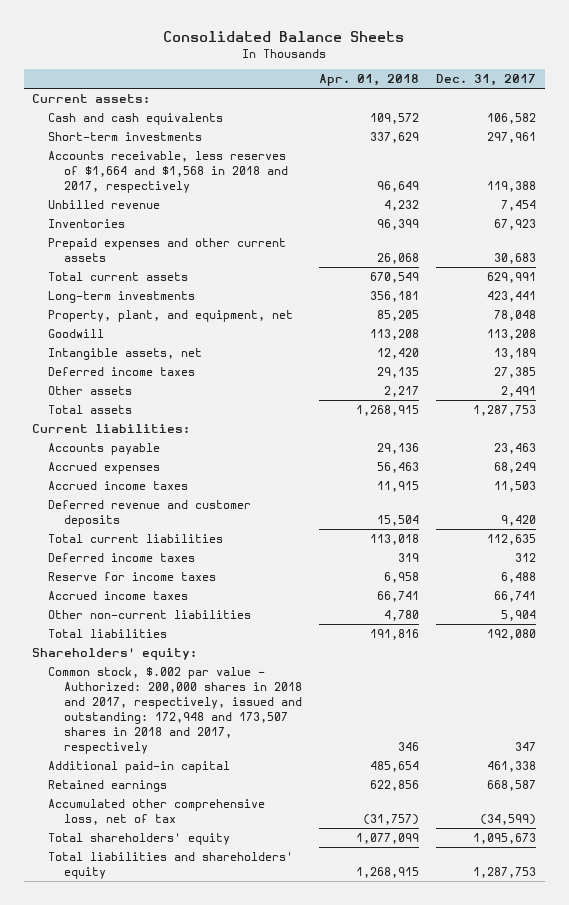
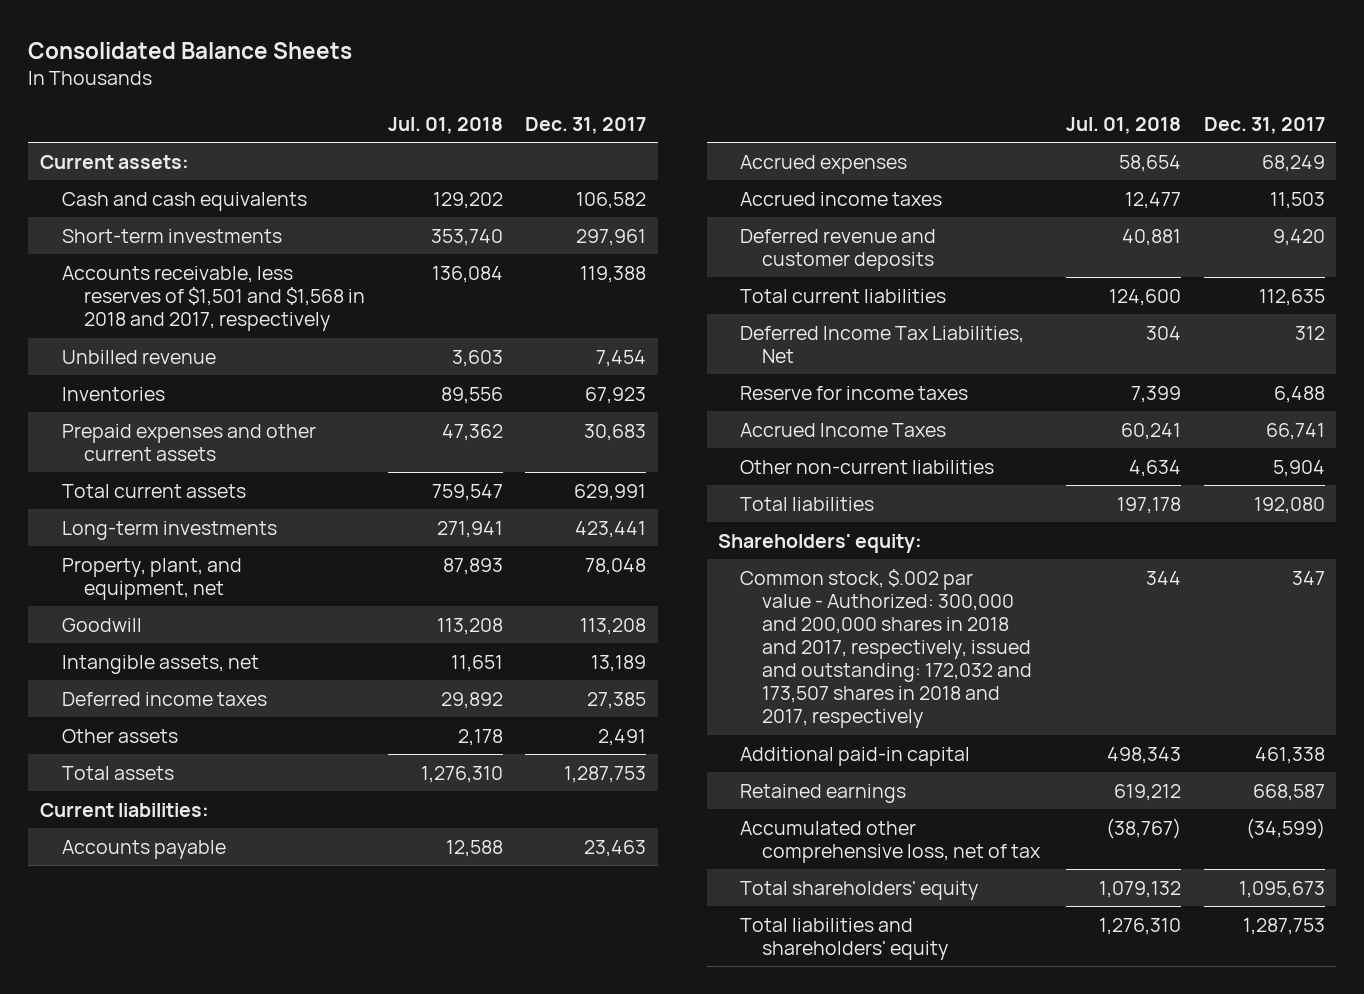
- | Apr. 01, 2018 | Dec. 31, 2017
+ | Jul. 01, 2018 | Dec. 31, 2017
- Accounts receivable, less reserves of $1,664 and $1,568 in 2018 and 2017, respectively | 96,649 | 119,388
+ Accounts receivable, less reserves of $1,501 and $1,568 in 2018 and 2017, respectively | 136,084 | 119,388
- Deferred income taxes | 319 | 312
+ Deferred Income Tax Liabilities, Net | 304 | 312
- Accrued income taxes | 66,741 | 66,741
+ Accrued Income Taxes | 60,241 | 66,741
- Common stock, $.002 par value - Authorized: 200,000 shares in 2018 and 2017, respectively, issued and outstanding: 172,948 and 173,507 shares in 2018 and 2017, respectively | 346 | 347
+ Common stock, $.002 par value - Authorized: 300,000 and 200,000 shares in 2018 and 2017, respectively, issued and outstanding: 172,032 and 173,507 shares in 2018 and 2017, respectively | 344 | 347

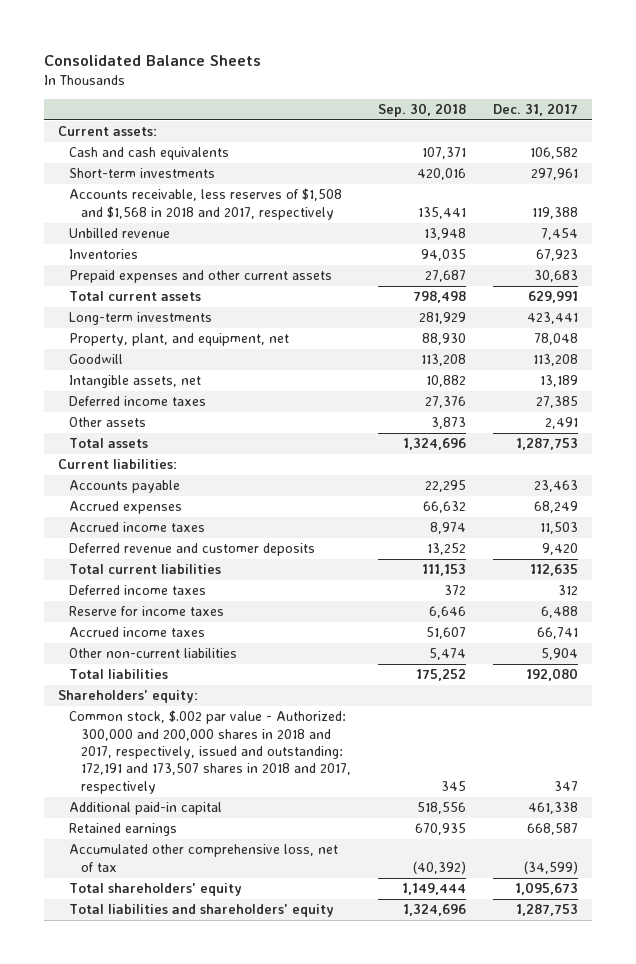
- | Jul. 01, 2018 | Dec. 31, 2017
+ | Sep. 30, 2018 | Dec. 31, 2017
- Accounts receivable, less reserves of $1,501 and $1,568 in 2018 and 2017, respectively | 136,084 | 119,388
+ Accounts receivable, less reserves of $1,508 and $1,568 in 2018 and 2017, respectively | 135,441 | 119,388
- Deferred Income Tax Liabilities, Net | 304 | 312
+ Deferred income taxes | 372 | 312
- Accrued Income Taxes | 60,241 | 66,741
+ Accrued income taxes | 51,607 | 66,741
- Common stock, $.002 par value - Authorized: 300,000 and 200,000 shares in 2018 and 2017, respectively, issued and outstanding: 172,032 and 173,507 shares in 2018 and 2017, respectively | 344 | 347
+ Common stock, $.002 par value - Authorized: 300,000 and 200,000 shares in 2018 and 2017, respectively, issued and outstanding: 172,191 and 173,507 shares in 2018 and 2017, respectively | 345 | 347

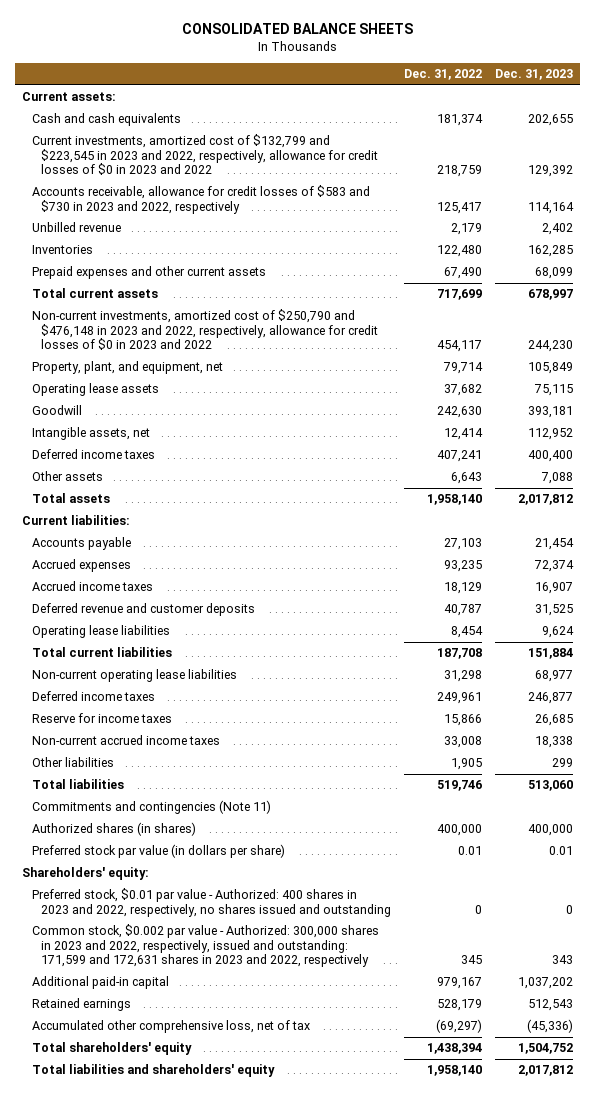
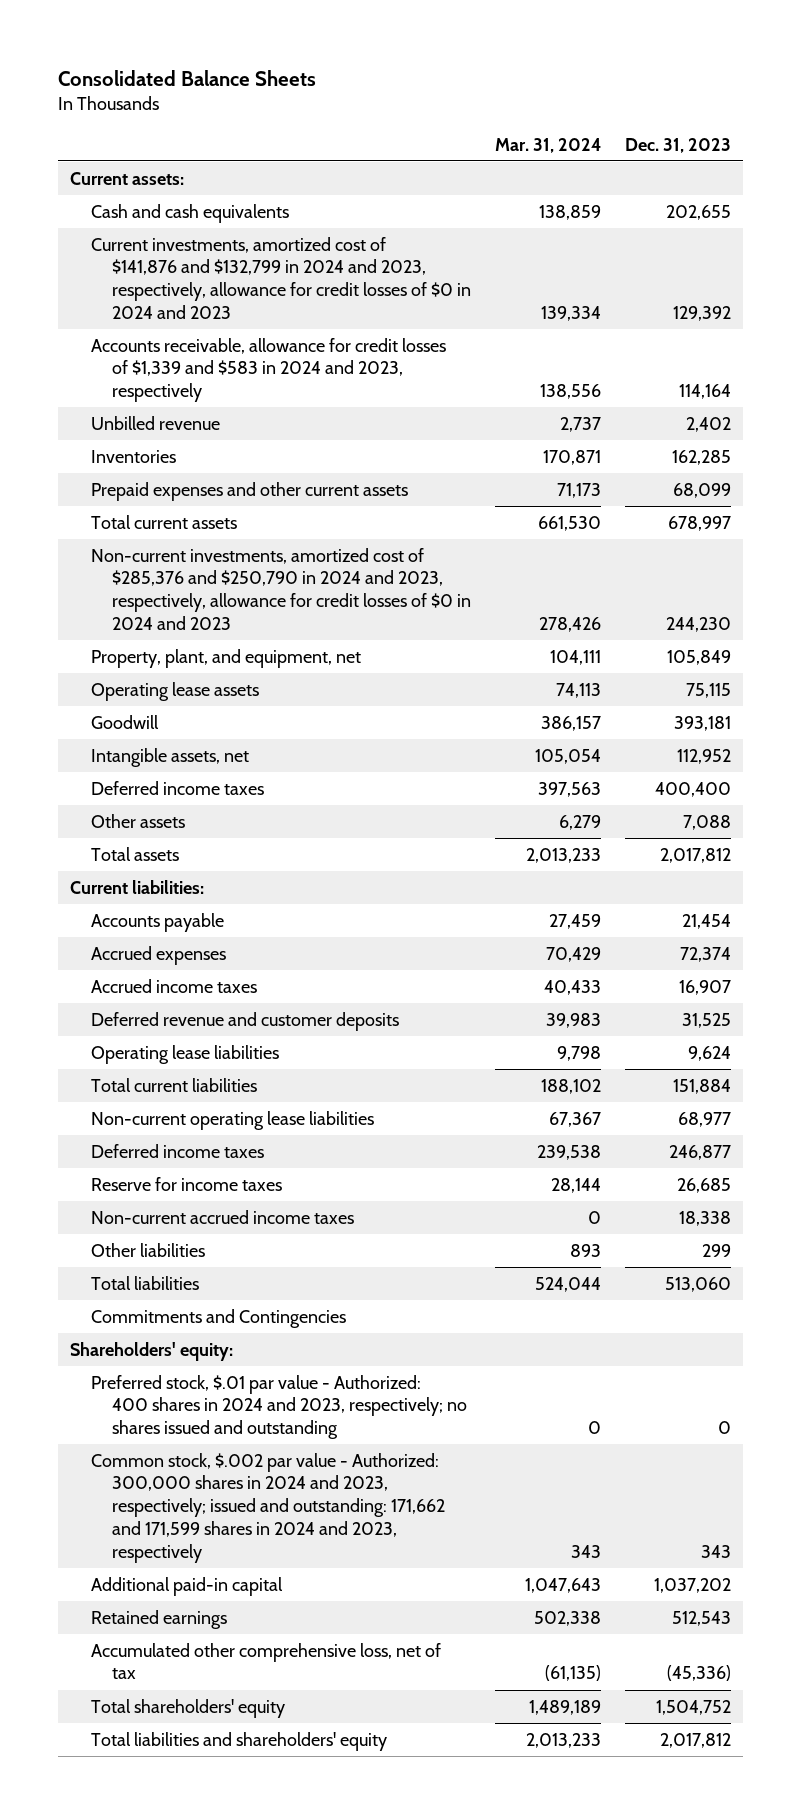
- CONSOLIDATED BALANCE SHEETS
+ Consolidated Balance Sheets
- | Dec. 31, 2022 | Dec. 31, 2023
+ | Mar. 31, 2024 | Dec. 31, 2023
- Current investments, amortized cost of $132,799 and $223,545 in 2023 and 2022, respectively, allowance for credit losses of $0 in 2023 and 2022 | 218,759 | 129,392
- Accounts receivable, allowance for credit losses of $583 and $730 in 2023 and 2022, respectively | 125,417 | 114,164
+ Current investments, amortized cost of $141,876 and $132,799 in 2024 and 2023, respectively, allowance for credit losses of $0 in 2024 and 2023 | 139,334 | 129,392
+ Accounts receivable, allowance for credit losses of $1,339 and $583 in 2024 and 2023, respectively | 138,556 | 114,164
- Non-current investments, amortized cost of $250,790 and $476,148 in 2023 and 2022, respectively, allowance for credit losses of $0 in 2023 and 2022 | 454,117 | 244,230
+ Non-current investments, amortized cost of $285,376 and $250,790 in 2024 and 2023, respectively, allowance for credit losses of $0 in 2024 and 2023 | 278,426 | 244,230
- Commitments and contingencies (Note 11)
- Authorized shares (in shares) | 400,000 | 400,000
- Preferred stock par value (in dollars per share) | 0.01 | 0.01
+ Commitments and Contingencies
- Preferred stock, $0.01 par value - Authorized: 400 shares in 2023 and 2022, respectively, no shares issued and outstanding | 0 | 0
- Common stock, $0.002 par value - Authorized: 300,000 shares in 2023 and 2022, respectively, issued and outstanding: 171,599 and 172,631 shares in 2023 and 2022, respectively | 345 | 343
+ Preferred stock, $.01 par value - Authorized: 400 shares in 2024 and 2023, respectively; no shares issued and outstanding | 0 | 0
+ Common stock, $.002 par value - Authorized: 300,000 shares in 2024 and 2023, respectively; issued and outstanding: 171,662 and 171,599 shares in 2024 and 2023, respectively | 343 | 343

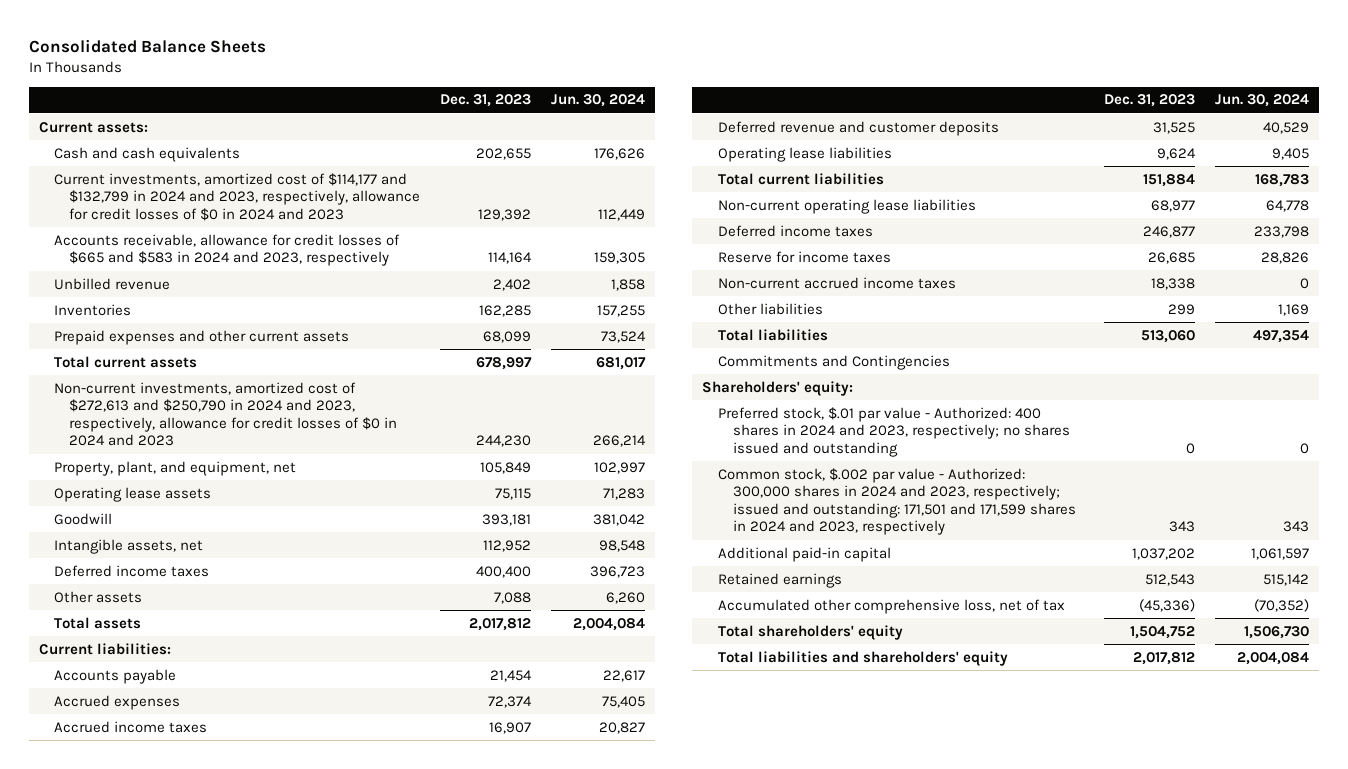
- | Mar. 31, 2024 | Dec. 31, 2023
+ | Dec. 31, 2023 | Jun. 30, 2024
- Current investments, amortized cost of $141,876 and $132,799 in 2024 and 2023, respectively, allowance for credit losses of $0 in 2024 and 2023 | 139,334 | 129,392
- Accounts receivable, allowance for credit losses of $1,339 and $583 in 2024 and 2023, respectively | 138,556 | 114,164
+ Current investments, amortized cost of $114,177 and $132,799 in 2024 and 2023, respectively, allowance for credit losses of $0 in 2024 and 2023 | 129,392 | 112,449
+ Accounts receivable, allowance for credit losses of $665 and $583 in 2024 and 2023, respectively | 114,164 | 159,305
- Non-current investments, amortized cost of $285,376 and $250,790 in 2024 and 2023, respectively, allowance for credit losses of $0 in 2024 and 2023 | 278,426 | 244,230
+ Non-current investments, amortized cost of $272,613 and $250,790 in 2024 and 2023, respectively, allowance for credit losses of $0 in 2024 and 2023 | 244,230 | 266,214
- Common stock, $.002 par value - Authorized: 300,000 shares in 2024 and 2023, respectively; issued and outstanding: 171,662 and 171,599 shares in 2024 and 2023, respectively | 343 | 343
+ Common stock, $.002 par value - Authorized: 300,000 shares in 2024 and 2023, respectively; issued and outstanding: 171,501 and 171,599 shares in 2024 and 2023, respectively | 343 | 343

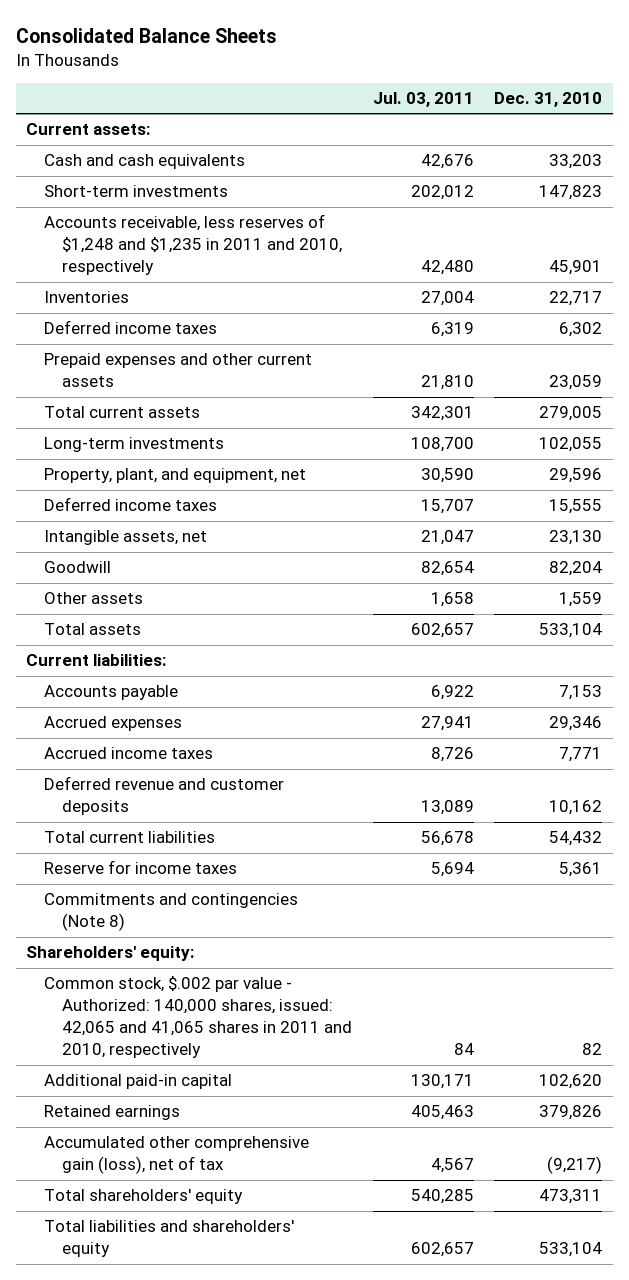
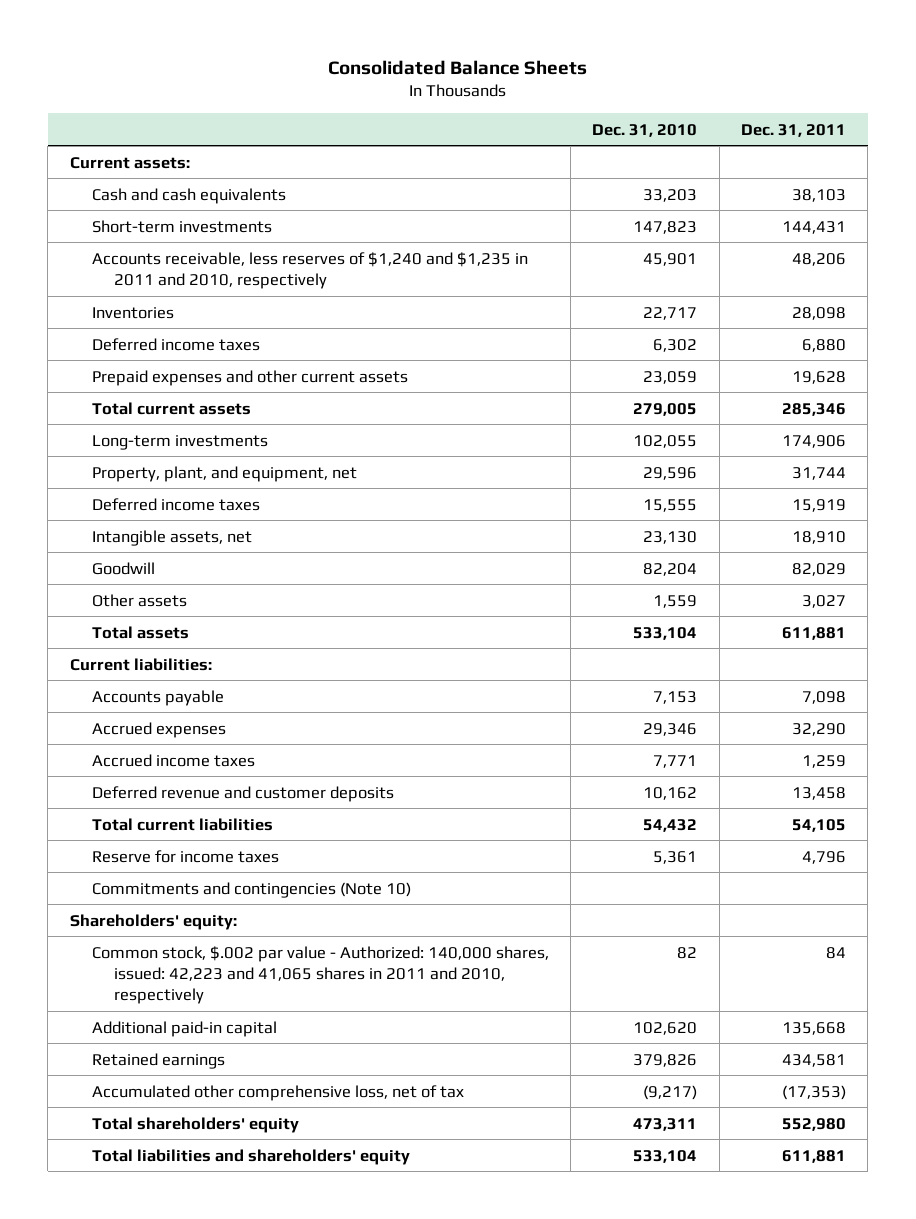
- | Jul. 03, 2011 | Dec. 31, 2010
+ | Dec. 31, 2010 | Dec. 31, 2011
- Accounts receivable, less reserves of $1,248 and $1,235 in 2011 and 2010, respectively | 42,480 | 45,901
+ Accounts receivable, less reserves of $1,240 and $1,235 in 2011 and 2010, respectively | 45,901 | 48,206
- Commitments and contingencies (Note 8)
+ Commitments and contingencies (Note 10)
- Common stock, $.002 par value - Authorized: 140,000 shares, issued: 42,065 and 41,065 shares in 2011 and 2010, respectively | 84 | 82
+ Common stock, $.002 par value - Authorized: 140,000 shares, issued: 42,223 and 41,065 shares in 2011 and 2010, respectively | 82 | 84
- Accumulated other comprehensive gain (loss), net of tax | 4,567 | (9,217)
+ Accumulated other comprehensive loss, net of tax | (9,217) | (17,353)

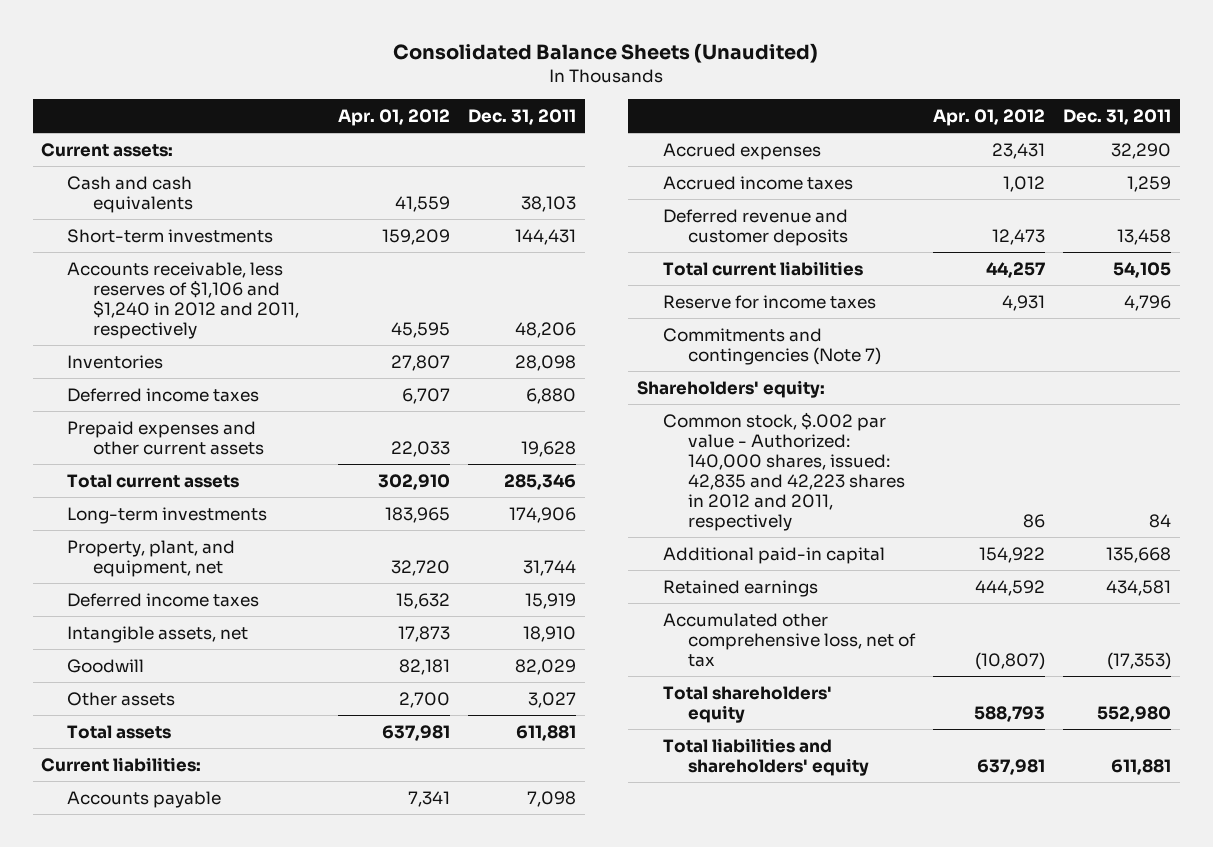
- Consolidated Balance Sheets
+ Consolidated Balance Sheets (Unaudited)
- | Dec. 31, 2010 | Dec. 31, 2011
+ | Apr. 01, 2012 | Dec. 31, 2011
- Accounts receivable, less reserves of $1,240 and $1,235 in 2011 and 2010, respectively | 45,901 | 48,206
+ Accounts receivable, less reserves of $1,106 and $1,240 in 2012 and 2011, respectively | 45,595 | 48,206
- Commitments and contingencies (Note 10)
+ Commitments and contingencies (Note 7)
- Common stock, $.002 par value - Authorized: 140,000 shares, issued: 42,223 and 41,065 shares in 2011 and 2010, respectively | 82 | 84
+ Common stock, $.002 par value - Authorized: 140,000 shares, issued: 42,835 and 42,223 shares in 2012 and 2011, respectively | 86 | 84

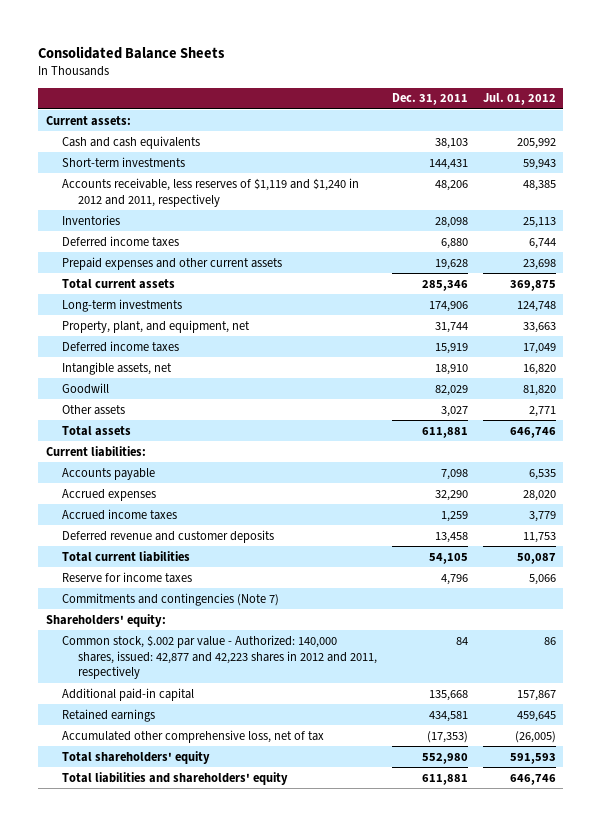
- Consolidated Balance Sheets (Unaudited)
+ Consolidated Balance Sheets
- | Apr. 01, 2012 | Dec. 31, 2011
+ | Dec. 31, 2011 | Jul. 01, 2012
- Accounts receivable, less reserves of $1,106 and $1,240 in 2012 and 2011, respectively | 45,595 | 48,206
+ Accounts receivable, less reserves of $1,119 and $1,240 in 2012 and 2011, respectively | 48,206 | 48,385
- Common stock, $.002 par value - Authorized: 140,000 shares, issued: 42,835 and 42,223 shares in 2012 and 2011, respectively | 86 | 84
+ Common stock, $.002 par value - Authorized: 140,000 shares, issued: 42,877 and 42,223 shares in 2012 and 2011, respectively | 84 | 86

